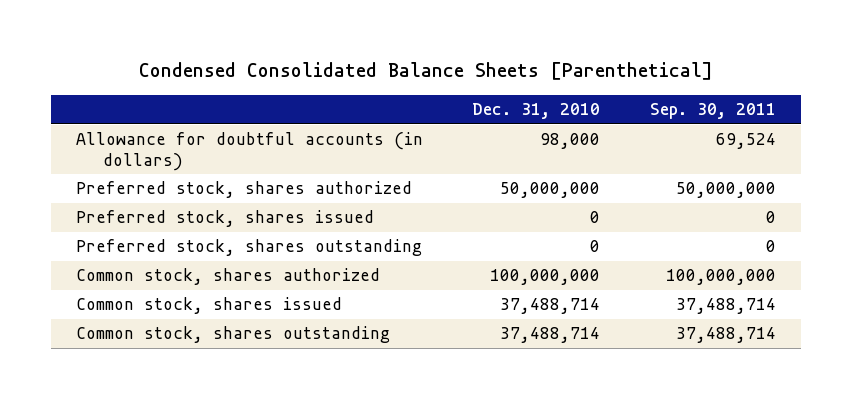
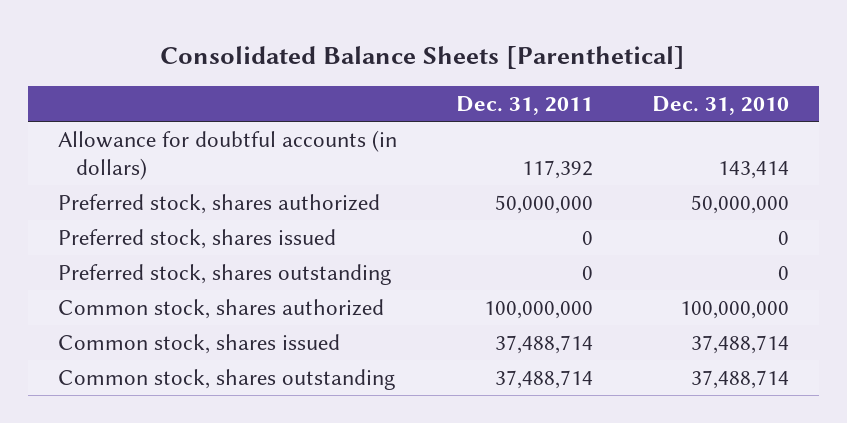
- Condensed Consolidated Balance Sheets [Parenthetical]
+ Consolidated Balance Sheets [Parenthetical]
- | Dec. 31, 2010 | Sep. 30, 2011
+ | Dec. 31, 2011 | Dec. 31, 2010
- Allowance for doubtful accounts (in dollars) | 98,000 | 69,524
+ Allowance for doubtful accounts (in dollars) | 117,392 | 143,414

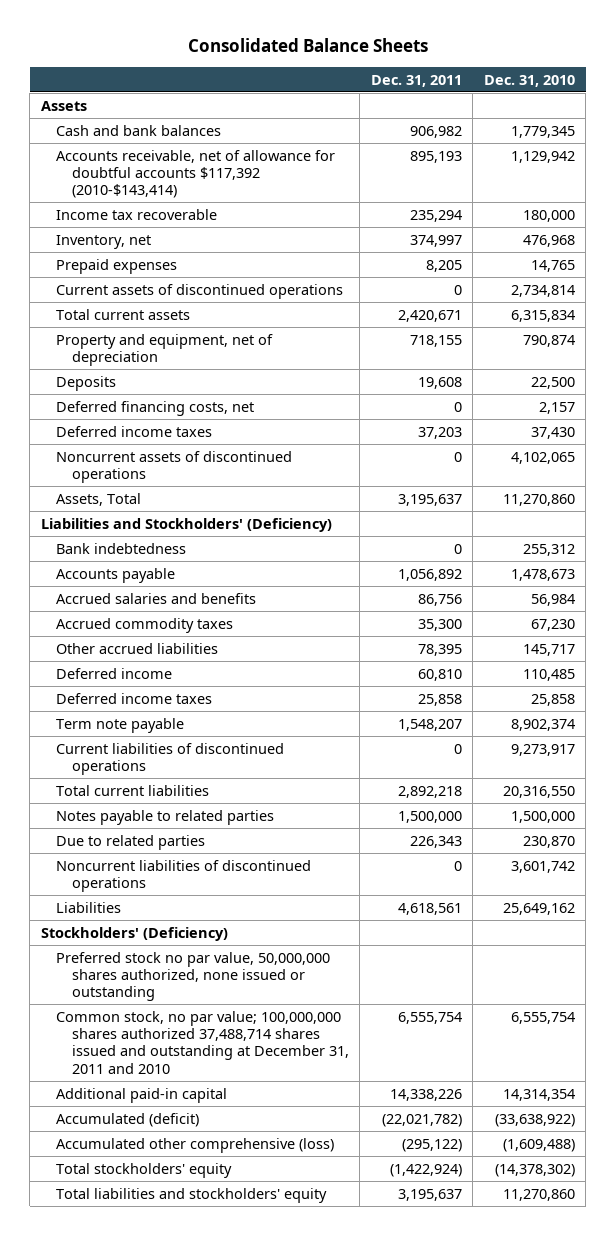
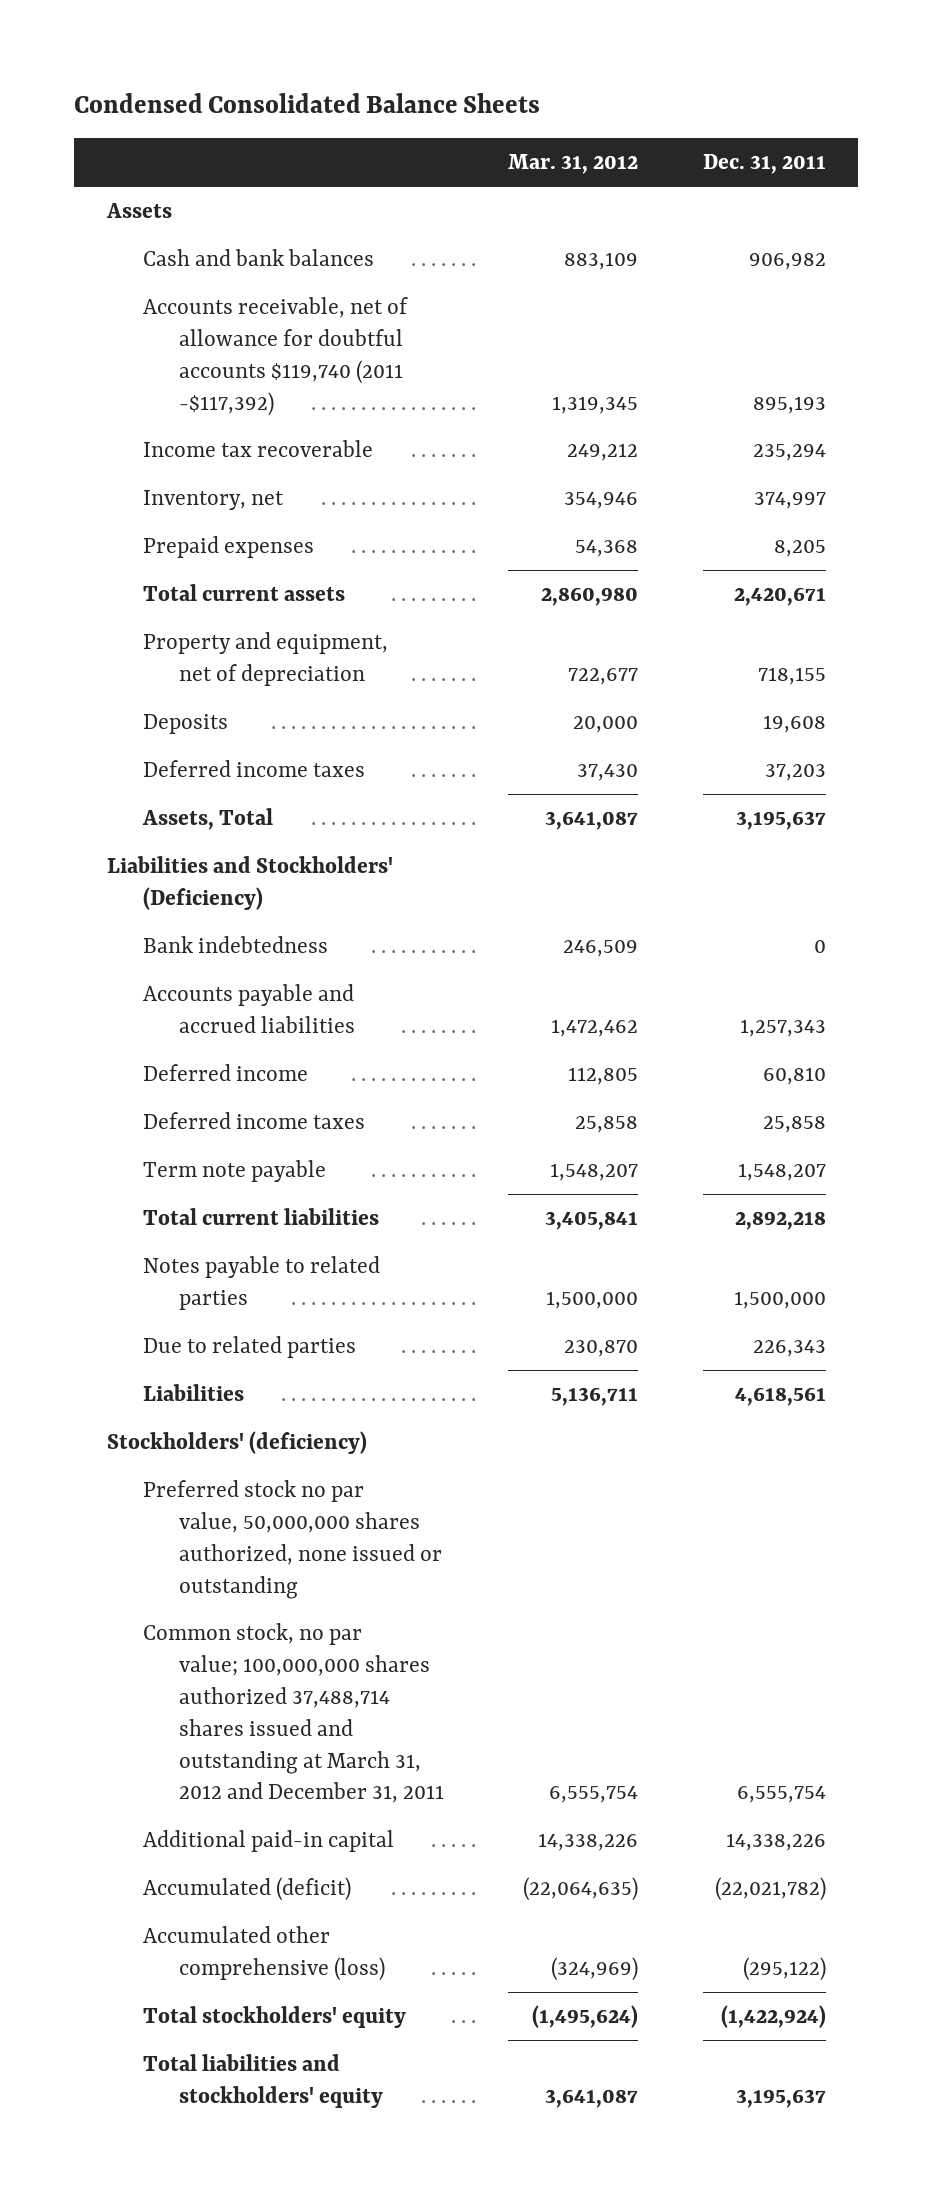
- Consolidated Balance Sheets
+ Condensed Consolidated Balance Sheets
- | Dec. 31, 2011 | Dec. 31, 2010
+ | Mar. 31, 2012 | Dec. 31, 2011
- Accounts receivable, net of allowance for doubtful accounts $117,392 (2010-$143,414) | 895,193 | 1,129,942
+ Accounts receivable, net of allowance for doubtful accounts $119,740 (2011 -$117,392) | 1,319,345 | 895,193
- Current assets of discontinued operations | 0 | 2,734,814
- Deferred financing costs, net | 0 | 2,157
- Noncurrent assets of discontinued operations | 0 | 4,102,065
- Accounts payable | 1,056,892 | 1,478,673
- Accrued salaries and benefits | 86,756 | 56,984
- Accrued commodity taxes | 35,300 | 67,230
- Other accrued liabilities | 78,395 | 145,717
+ Accounts payable and accrued liabilities | 1,472,462 | 1,257,343
- Current liabilities of discontinued operations | 0 | 9,273,917
- Noncurrent liabilities of discontinued operations | 0 | 3,601,742
- Stockholders' (Deficiency)
+ Stockholders' (deficiency)
- Common stock, no par value; 100,000,000 shares authorized 37,488,714 shares issued and outstanding at December 31, 2011 and 2010 | 6,555,754 | 6,555,754
+ Common stock, no par value; 100,000,000 shares authorized 37,488,714 shares issued and outstanding at March 31, 2012 and December 31, 2011 | 6,555,754 | 6,555,754

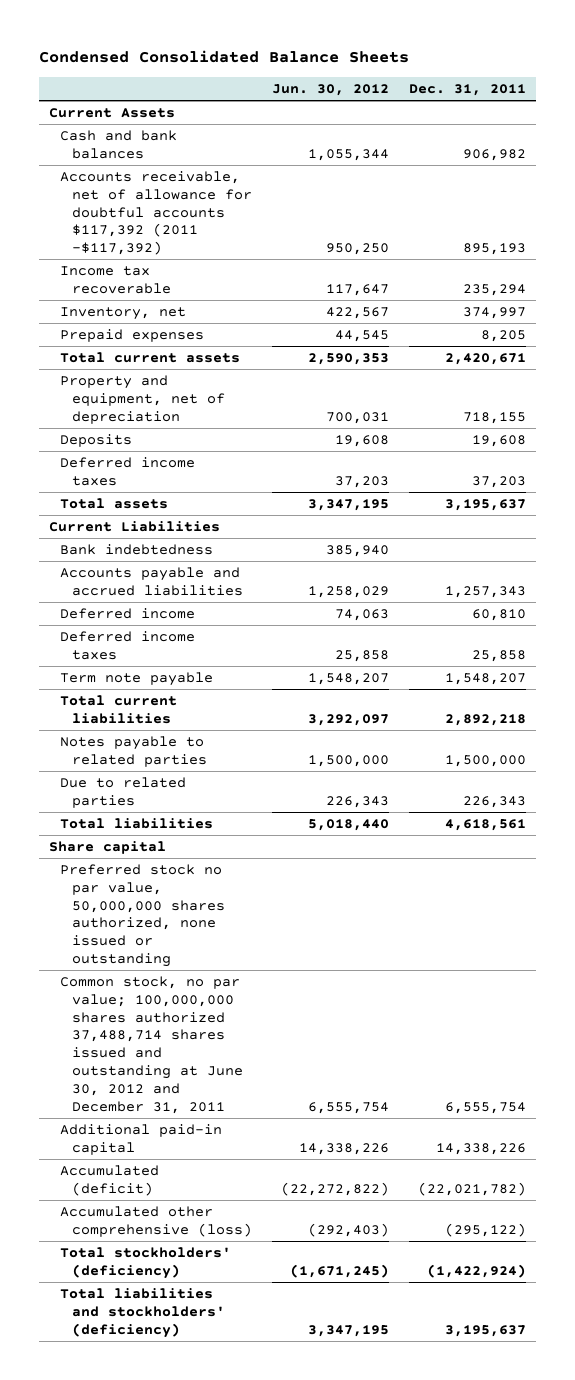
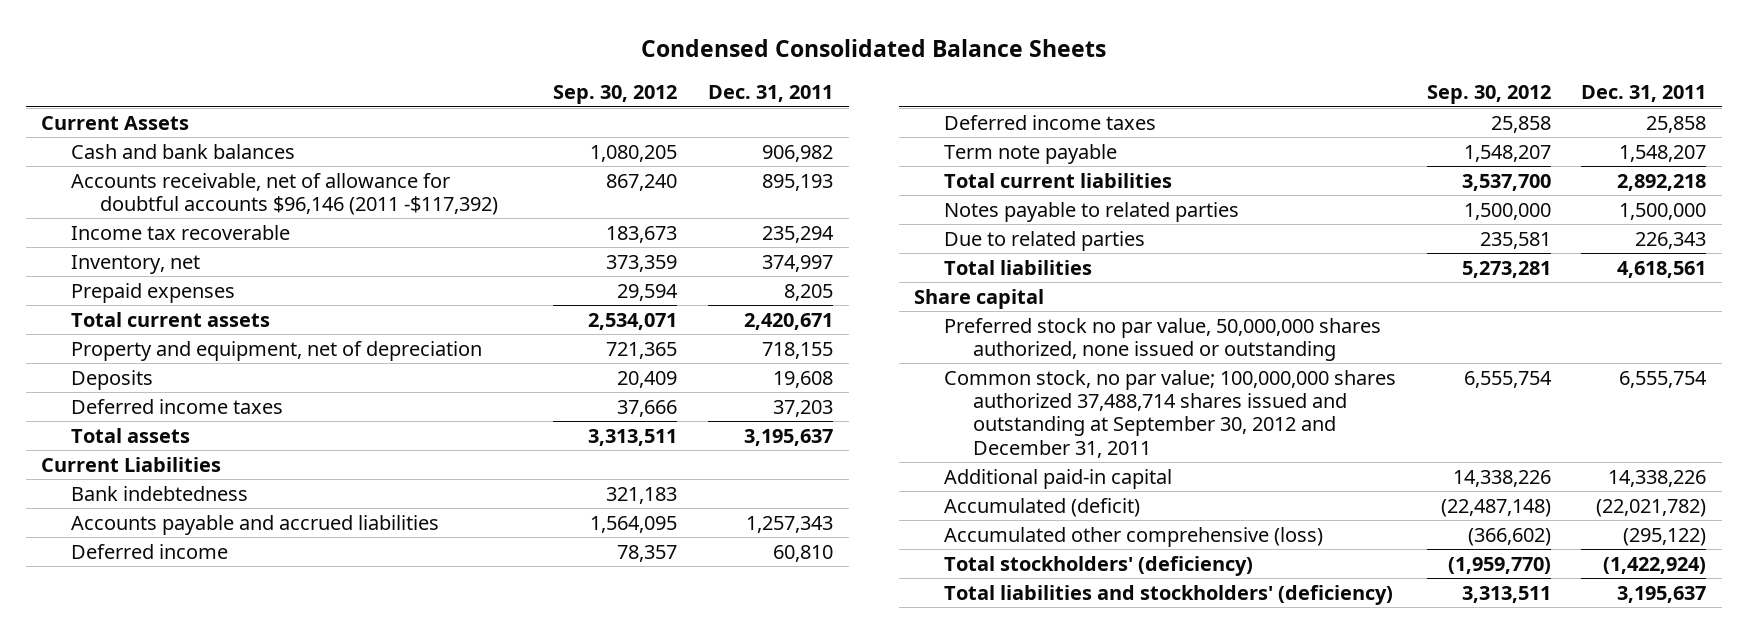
- | Jun. 30, 2012 | Dec. 31, 2011
+ | Sep. 30, 2012 | Dec. 31, 2011
- Accounts receivable, net of allowance for doubtful accounts $117,392 (2011 -$117,392) | 950,250 | 895,193
+ Accounts receivable, net of allowance for doubtful accounts $96,146 (2011 -$117,392) | 867,240 | 895,193
- Common stock, no par value; 100,000,000 shares authorized 37,488,714 shares issued and outstanding at June 30, 2012 and December 31, 2011 | 6,555,754 | 6,555,754
+ Common stock, no par value; 100,000,000 shares authorized 37,488,714 shares issued and outstanding at September 30, 2012 and December 31, 2011 | 6,555,754 | 6,555,754

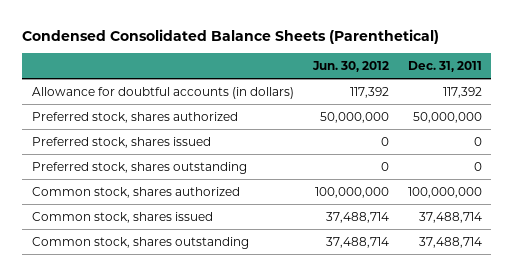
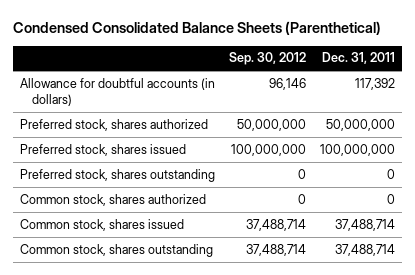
- | Jun. 30, 2012 | Dec. 31, 2011
+ | Sep. 30, 2012 | Dec. 31, 2011
- Preferred stock, shares issued | 0 | 0
+ Preferred stock, shares issued | 100,000,000 | 100,000,000
- Common stock, shares authorized | 100,000,000 | 100,000,000
+ Common stock, shares authorized | 0 | 0

